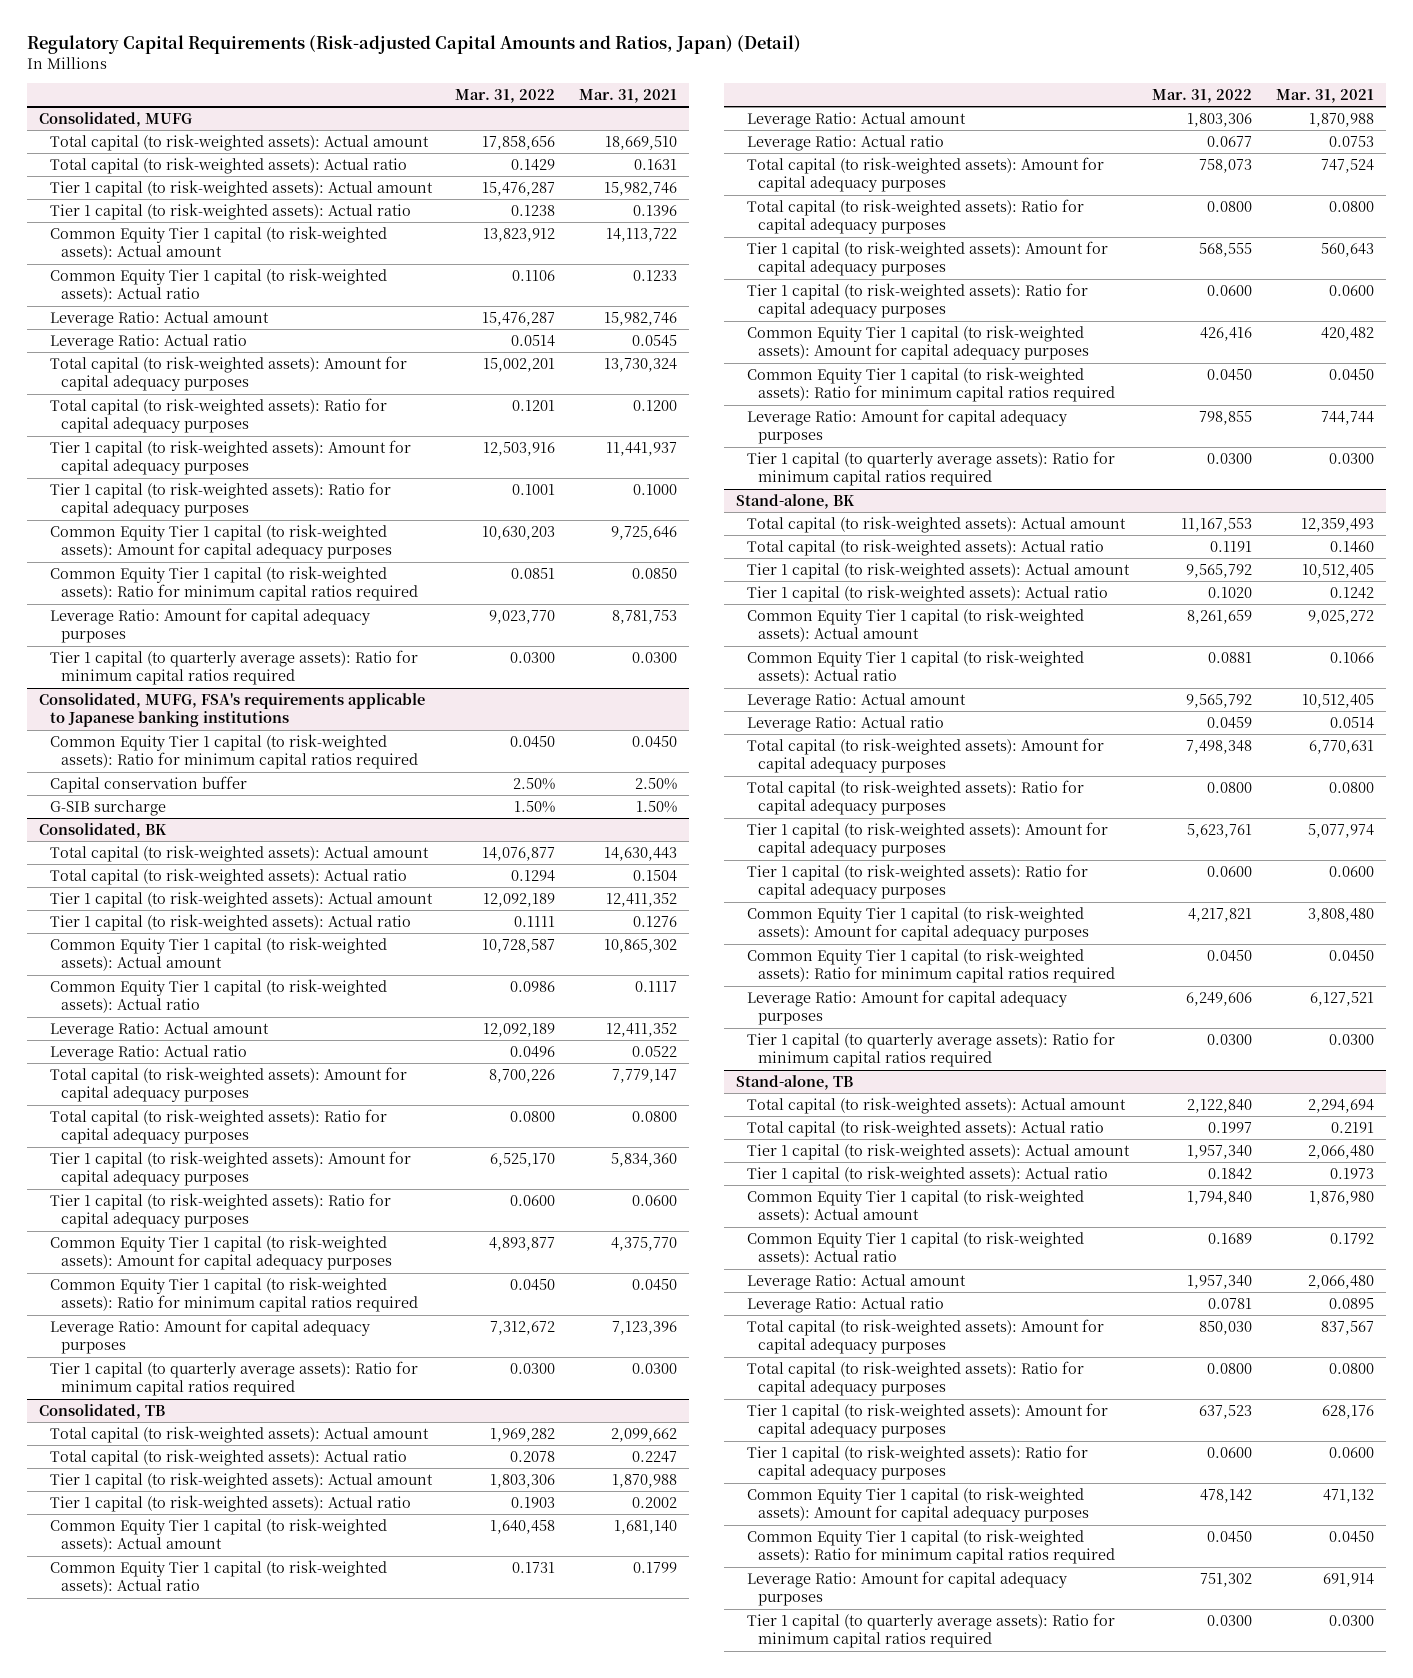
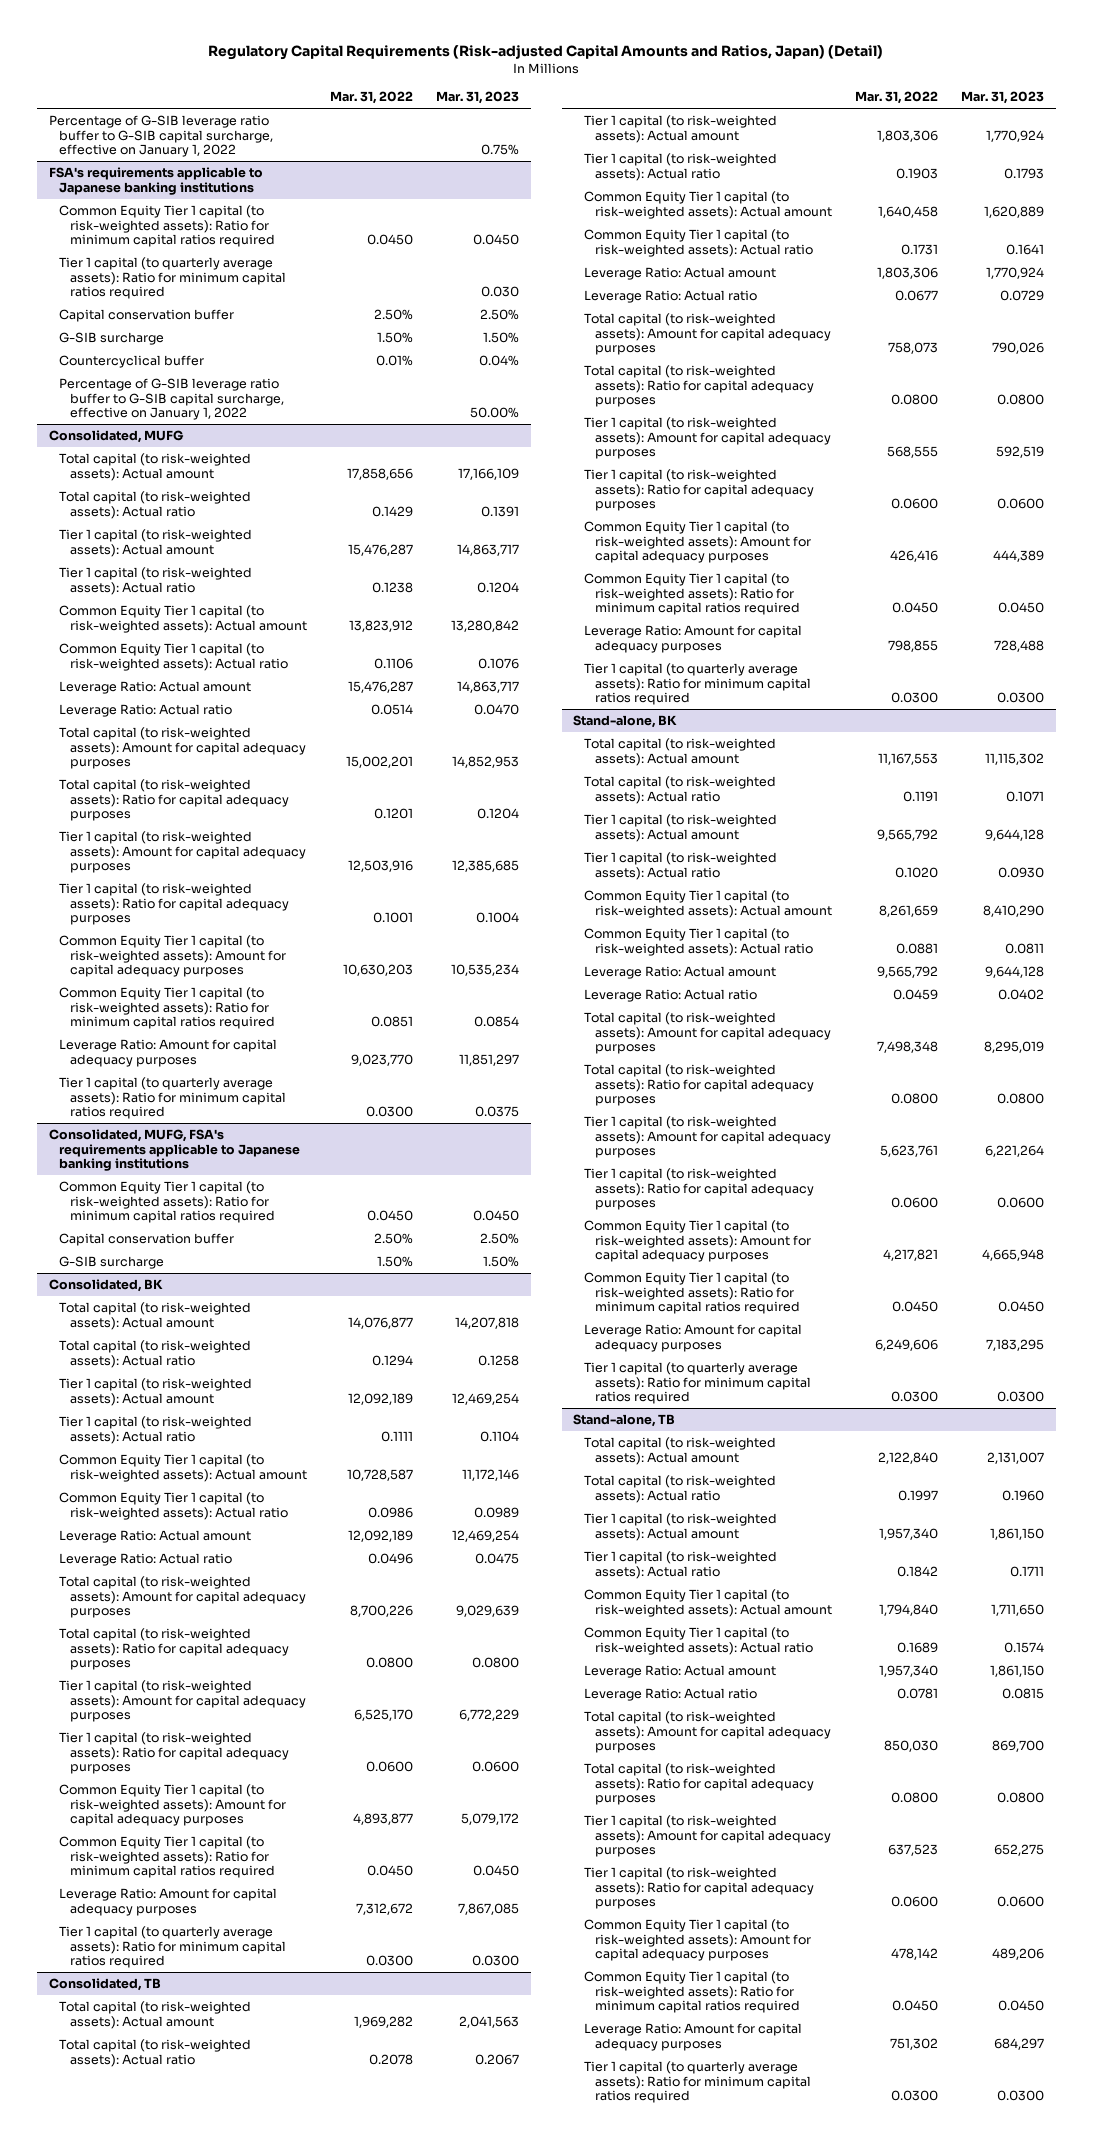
- | Mar. 31, 2022 | Mar. 31, 2021
+ | Mar. 31, 2022 | Mar. 31, 2023
+ Percentage of G-SIB leverage ratio buffer to G-SIB capital surcharge, effective on January 1, 2022 | | 0.75%
+ FSA's requirements applicable to Japanese banking institutions
+ Common Equity Tier 1 capital (to risk-weighted assets): Ratio for minimum capital ratios required | 0.0450 | 0.0450
+ Tier 1 capital (to quarterly average assets): Ratio for minimum capital ratios required | | 0.030
+ Capital conservation buffer | 2.50% | 2.50%
+ G-SIB surcharge | 1.50% | 1.50%
+ Countercyclical buffer | 0.01% | 0.04%
+ Percentage of G-SIB leverage ratio buffer to G-SIB capital surcharge, effective on January 1, 2022 | | 50.00%

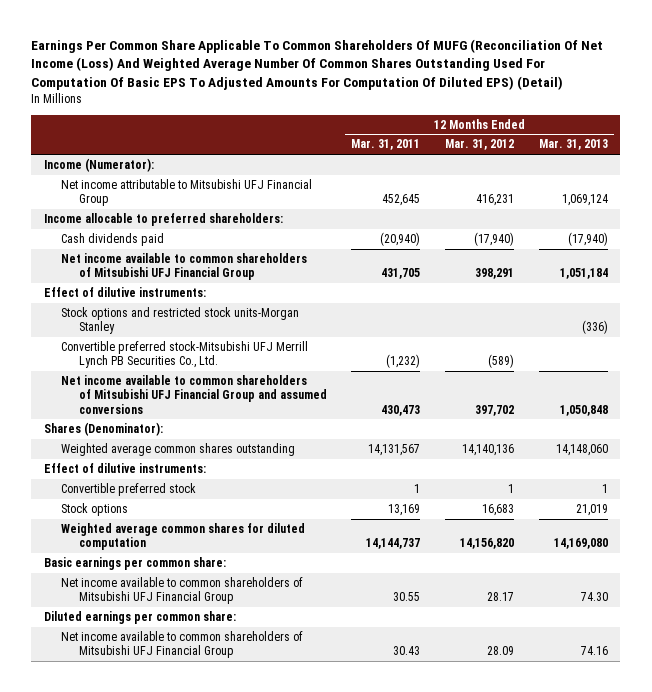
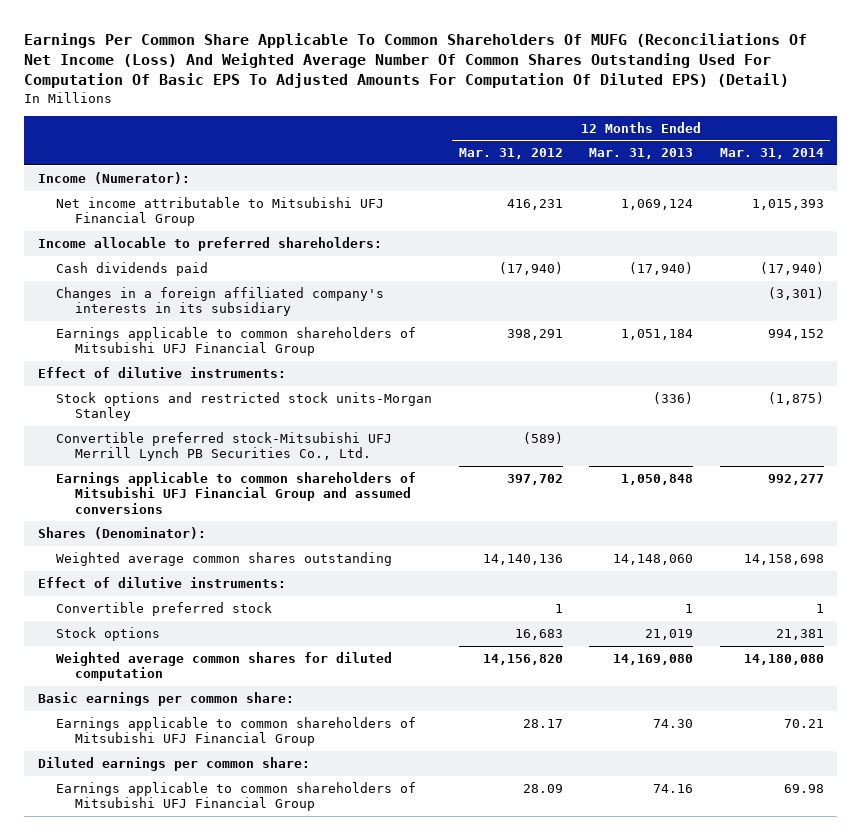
- Earnings Per Common Share Applicable To Common Shareholders Of MUFG (Reconciliation Of Net Income (Loss) And Weighted Average Number Of Common Shares Outstanding Used For Computation Of Basic EPS To Adjusted Amounts For Computation Of Diluted EPS) (Detail)
+ Earnings Per Common Share Applicable To Common Shareholders Of MUFG (Reconciliations Of Net Income (Loss) And Weighted Average Number Of Common Shares Outstanding Used For Computation Of Basic EPS To Adjusted Amounts For Computation Of Diluted EPS) (Detail)
- | 12 Months Ended Mar. 31, 2011 | 12 Months Ended Mar. 31, 2012 | 12 Months Ended Mar. 31, 2013
+ | 12 Months Ended Mar. 31, 2012 | 12 Months Ended Mar. 31, 2013 | 12 Months Ended Mar. 31, 2014
- Net income available to common shareholders of Mitsubishi UFJ Financial Group | 431,705 | 398,291 | 1,051,184
+ Changes in a foreign affiliated company's interests in its subsidiary | | | (3,301)
+ Earnings applicable to common shareholders of Mitsubishi UFJ Financial Group | 398,291 | 1,051,184 | 994,152
- Net income available to common shareholders of Mitsubishi UFJ Financial Group and assumed conversions | 430,473 | 397,702 | 1,050,848
+ Earnings applicable to common shareholders of Mitsubishi UFJ Financial Group and assumed conversions | 397,702 | 1,050,848 | 992,277
- Net income available to common shareholders of Mitsubishi UFJ Financial Group | 30.55 | 28.17 | 74.30
+ Earnings applicable to common shareholders of Mitsubishi UFJ Financial Group | 28.17 | 74.30 | 70.21
- Net income available to common shareholders of Mitsubishi UFJ Financial Group | 30.43 | 28.09 | 74.16
+ Earnings applicable to common shareholders of Mitsubishi UFJ Financial Group | 28.09 | 74.16 | 69.98

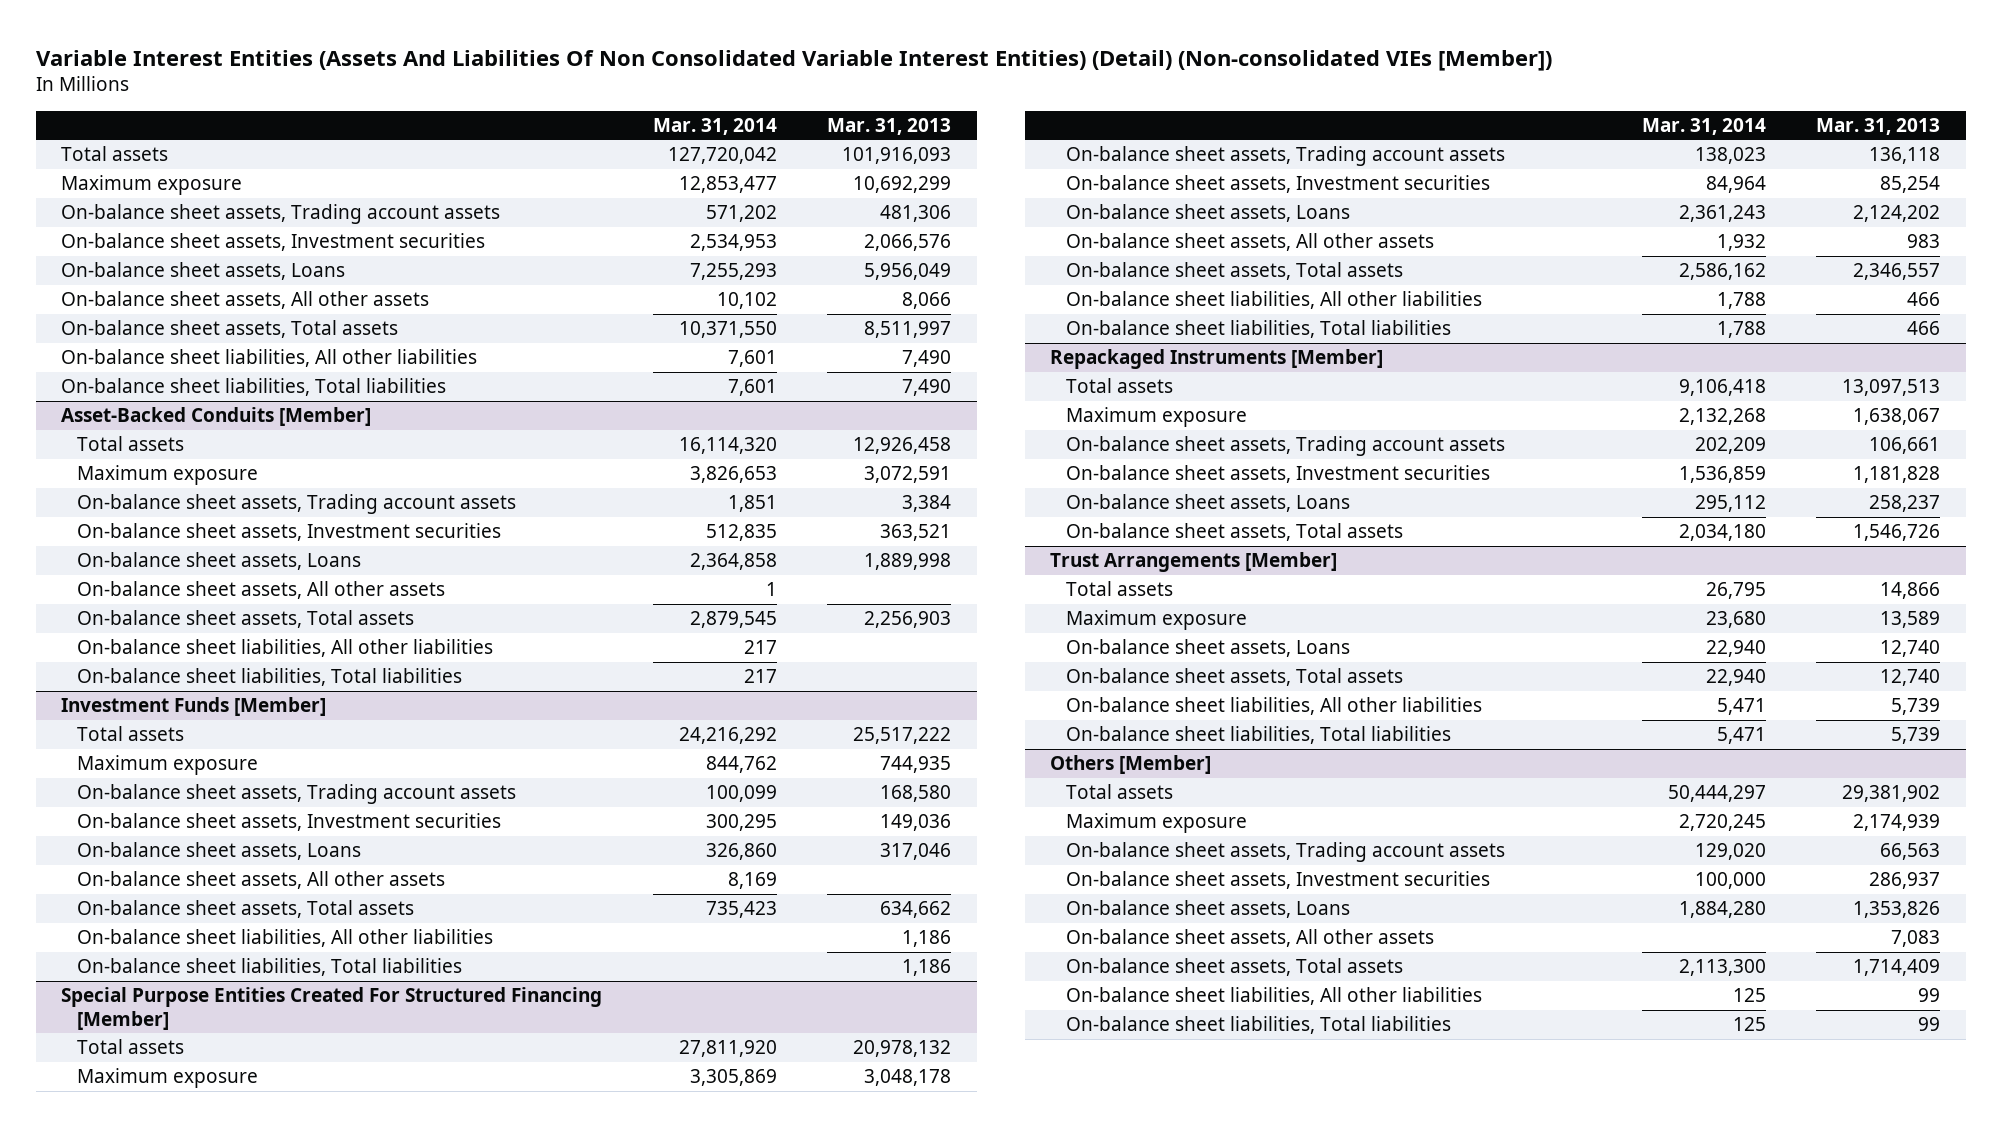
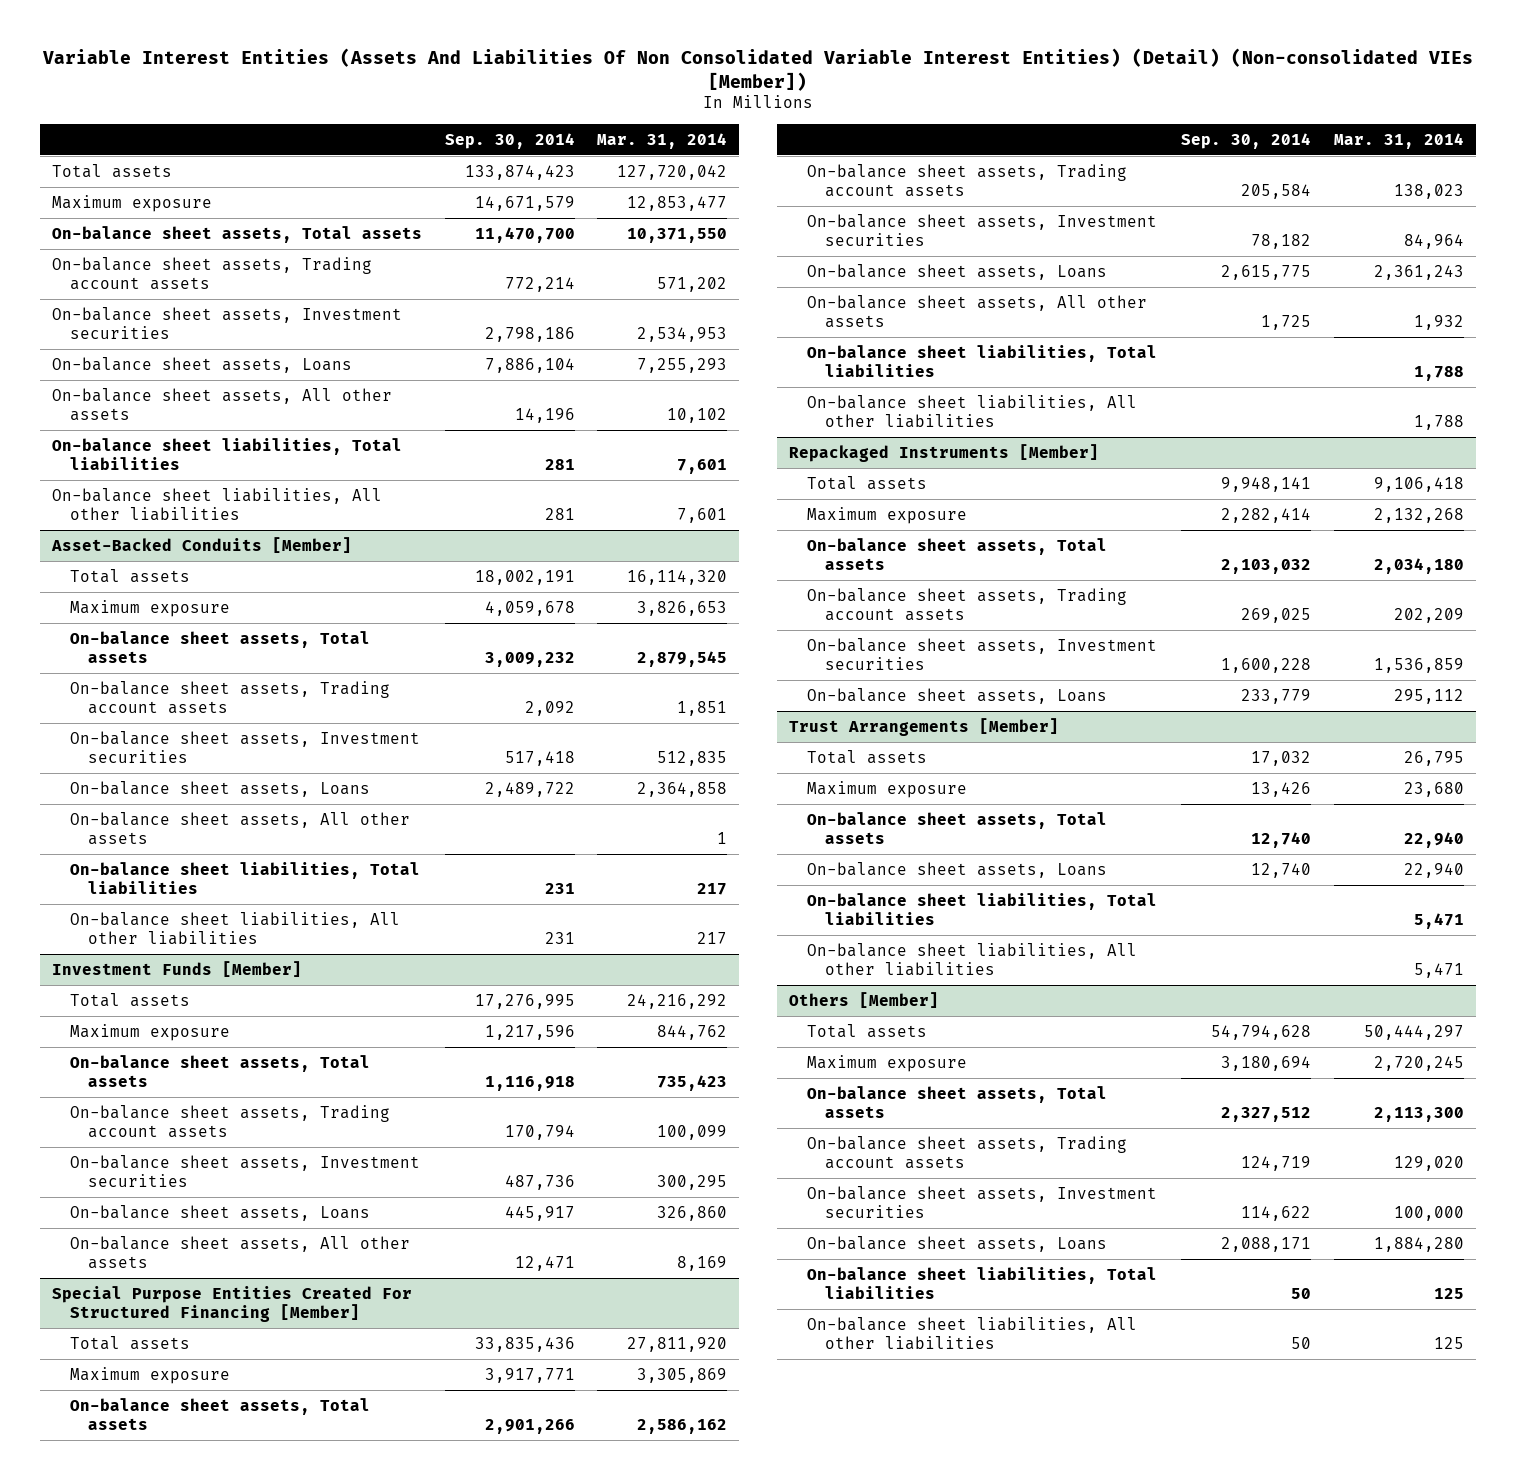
- | Mar. 31, 2014 | Mar. 31, 2013
+ | Sep. 30, 2014 | Mar. 31, 2014
moved up: On-balance sheet assets, Total assets | 11,470,700 | 10,371,550
moved down: On-balance sheet liabilities, All other liabilities | 281 | 7,601
@ Asset-Backed Conduits [Member]
moved up: On-balance sheet assets, Total assets | 3,009,232 | 2,879,545
moved down: On-balance sheet liabilities, All other liabilities | 231 | 217
@ Investment Funds [Member]
moved up: On-balance sheet assets, Total assets | 1,116,918 | 735,423
- On-balance sheet liabilities, All other liabilities | | 1,186
- On-balance sheet liabilities, Total liabilities | | 1,186
@ Special Purpose Entities Created For Structured Financing [Member]
moved up: On-balance sheet assets, Total assets | 2,901,266 | 2,586,162
moved down: On-balance sheet liabilities, All other liabilities | | 1,788
@ Repackaged Instruments [Member]
moved up: On-balance sheet assets, Total assets | 2,103,032 | 2,034,180
@ Trust Arrangements [Member]
moved down: On-balance sheet assets, Loans | 12,740 | 22,940
moved down: On-balance sheet liabilities, All other liabilities | | 5,471
@ Others [Member]
moved up: On-balance sheet assets, Total assets | 2,327,512 | 2,113,300
- On-balance sheet assets, All other assets | | 7,083
moved down: On-balance sheet liabilities, All other liabilities | 50 | 125

